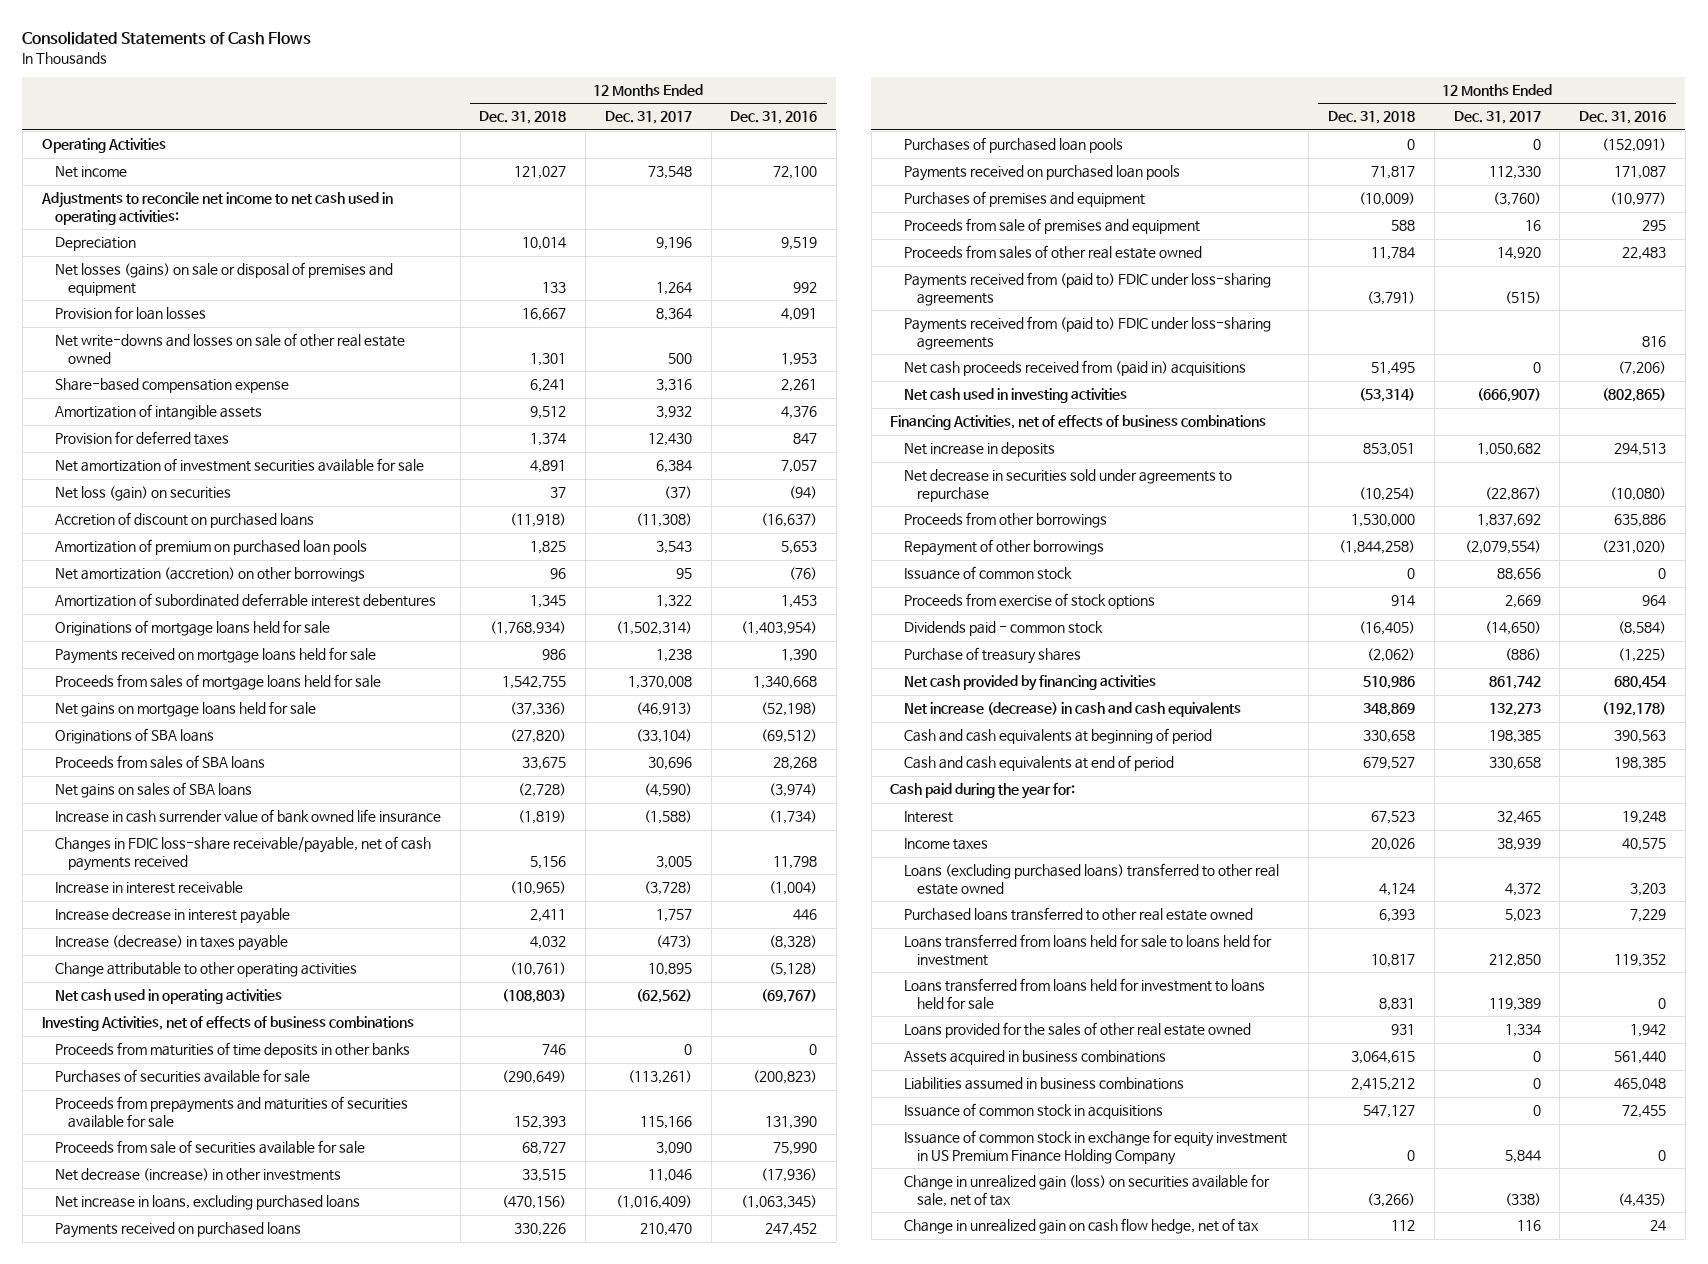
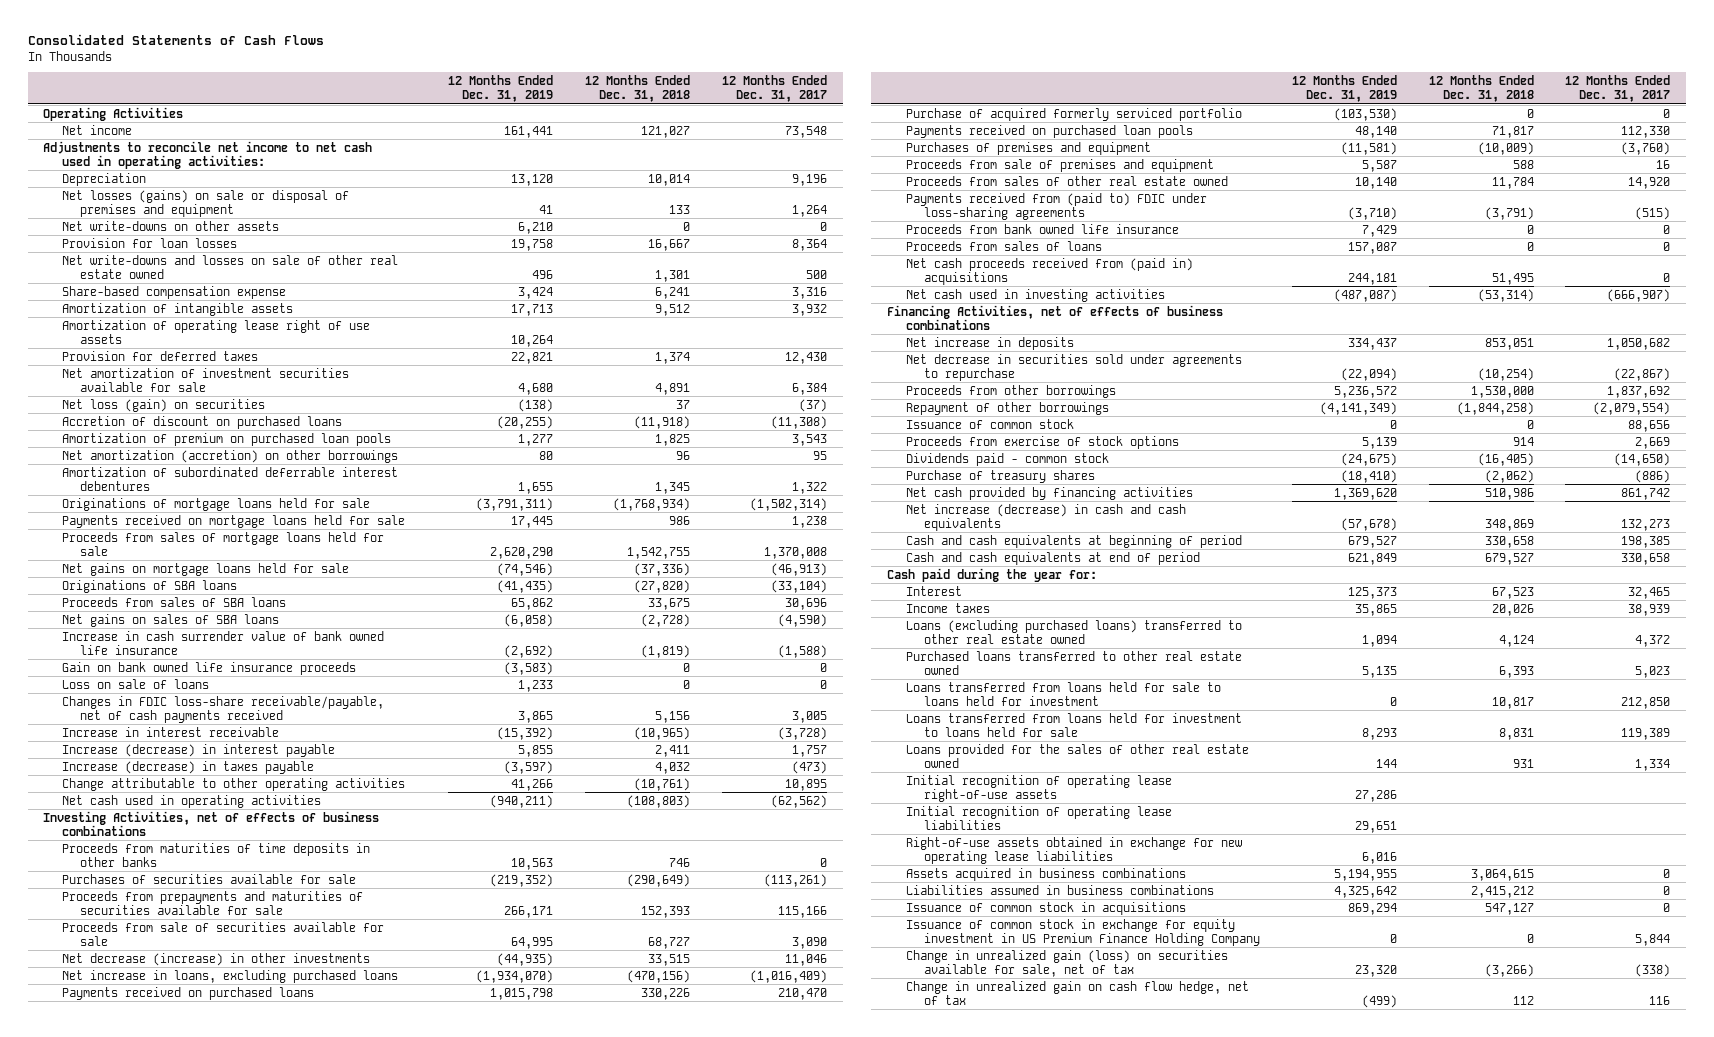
- | 12 Months Ended Dec. 31, 2018 | 12 Months Ended Dec. 31, 2017 | 12 Months Ended Dec. 31, 2016
+ | 12 Months Ended Dec. 31, 2019 | 12 Months Ended Dec. 31, 2018 | 12 Months Ended Dec. 31, 2017
+ Net write-downs on other assets | 6,210 | 0 | 0
+ Amortization of operating lease right of use assets | 10,264 | |
+ Gain on bank owned life insurance proceeds | (3,583) | 0 | 0
+ Loss on sale of loans | 1,233 | 0 | 0
- Increase decrease in interest payable | 2,411 | 1,757 | 446
+ Increase (decrease) in interest payable | 5,855 | 2,411 | 1,757
- Purchases of purchased loan pools | 0 | 0 | (152,091)
+ Purchase of acquired formerly serviced portfolio | (103,530) | 0 | 0
- Payments received from (paid to) FDIC under loss-sharing agreements | | | 816
+ Proceeds from bank owned life insurance | 7,429 | 0 | 0
+ Proceeds from sales of loans | 157,087 | 0 | 0
+ Initial recognition of operating lease right-of-use assets | 27,286 | |
+ Initial recognition of operating lease liabilities | 29,651 | |
+ Right-of-use assets obtained in exchange for new operating lease liabilities | 6,016 | |

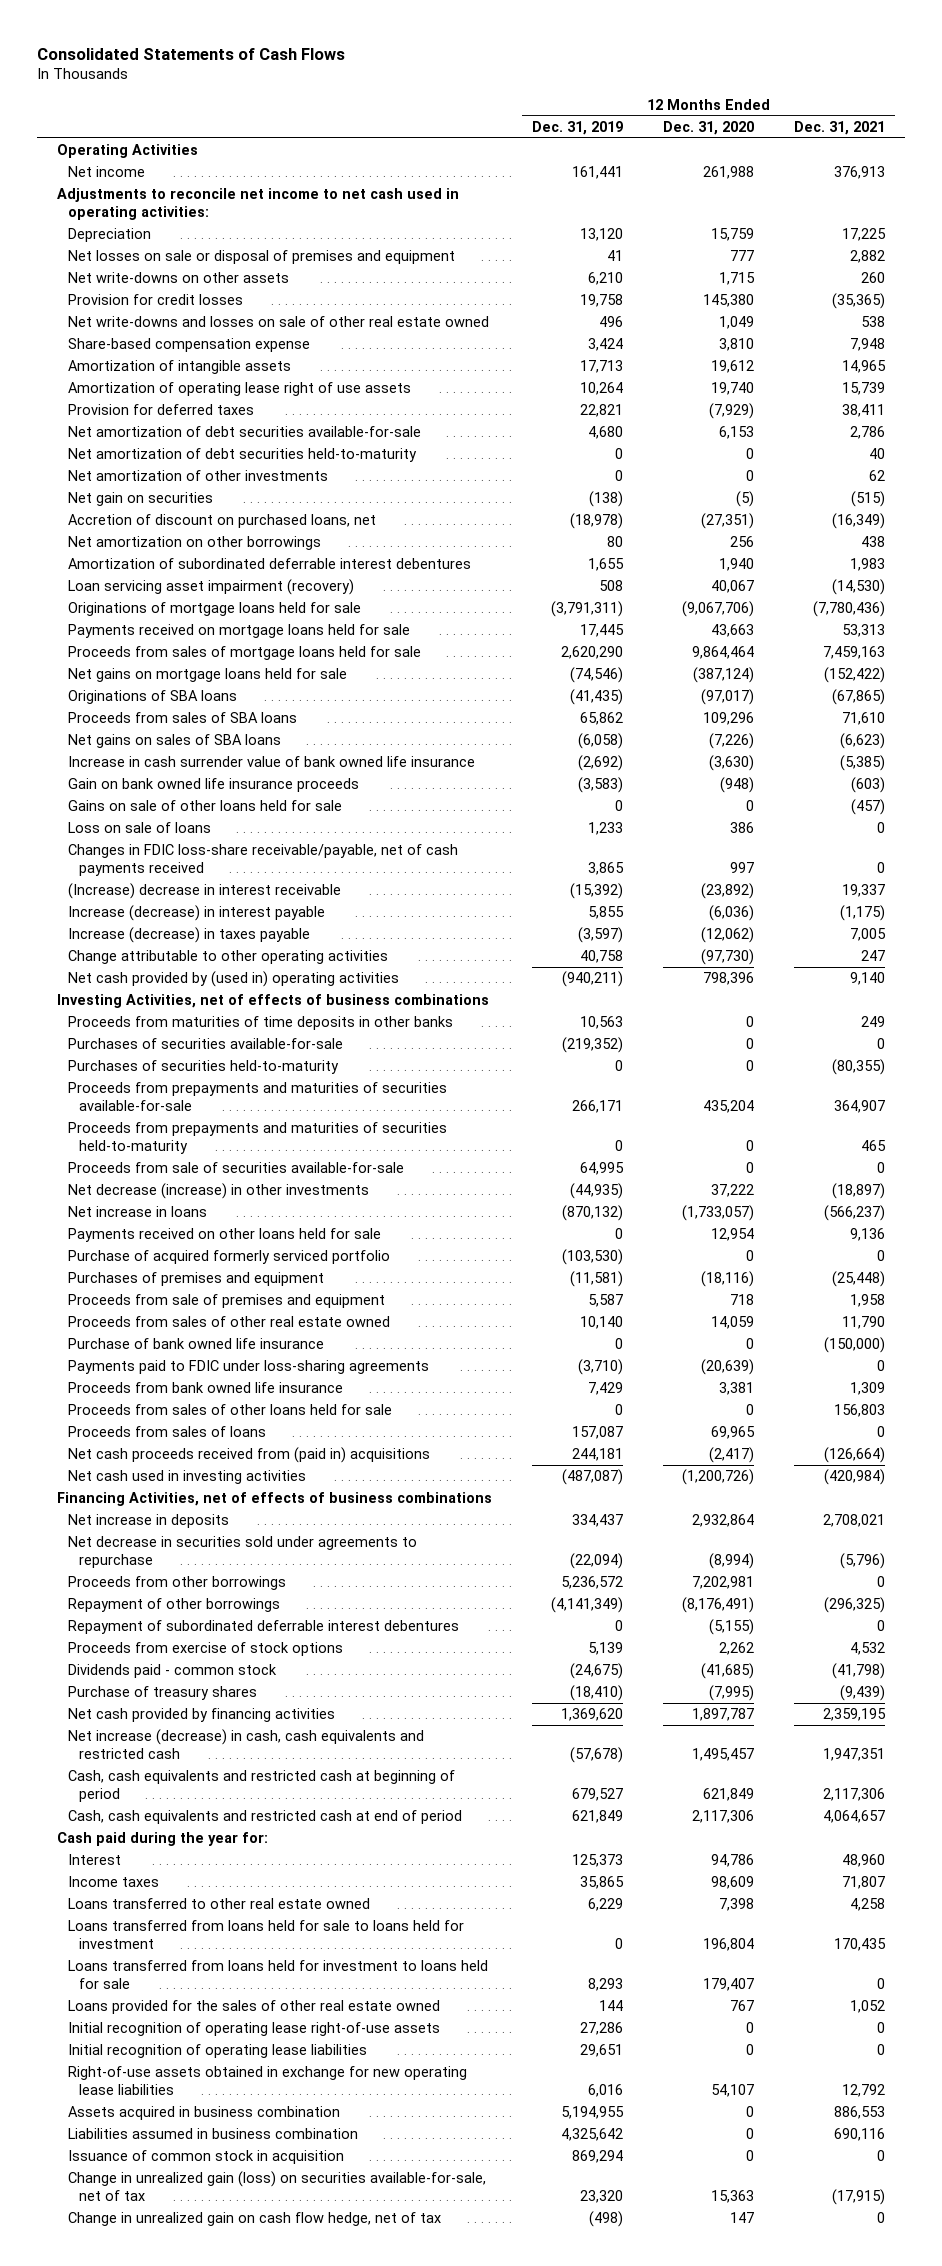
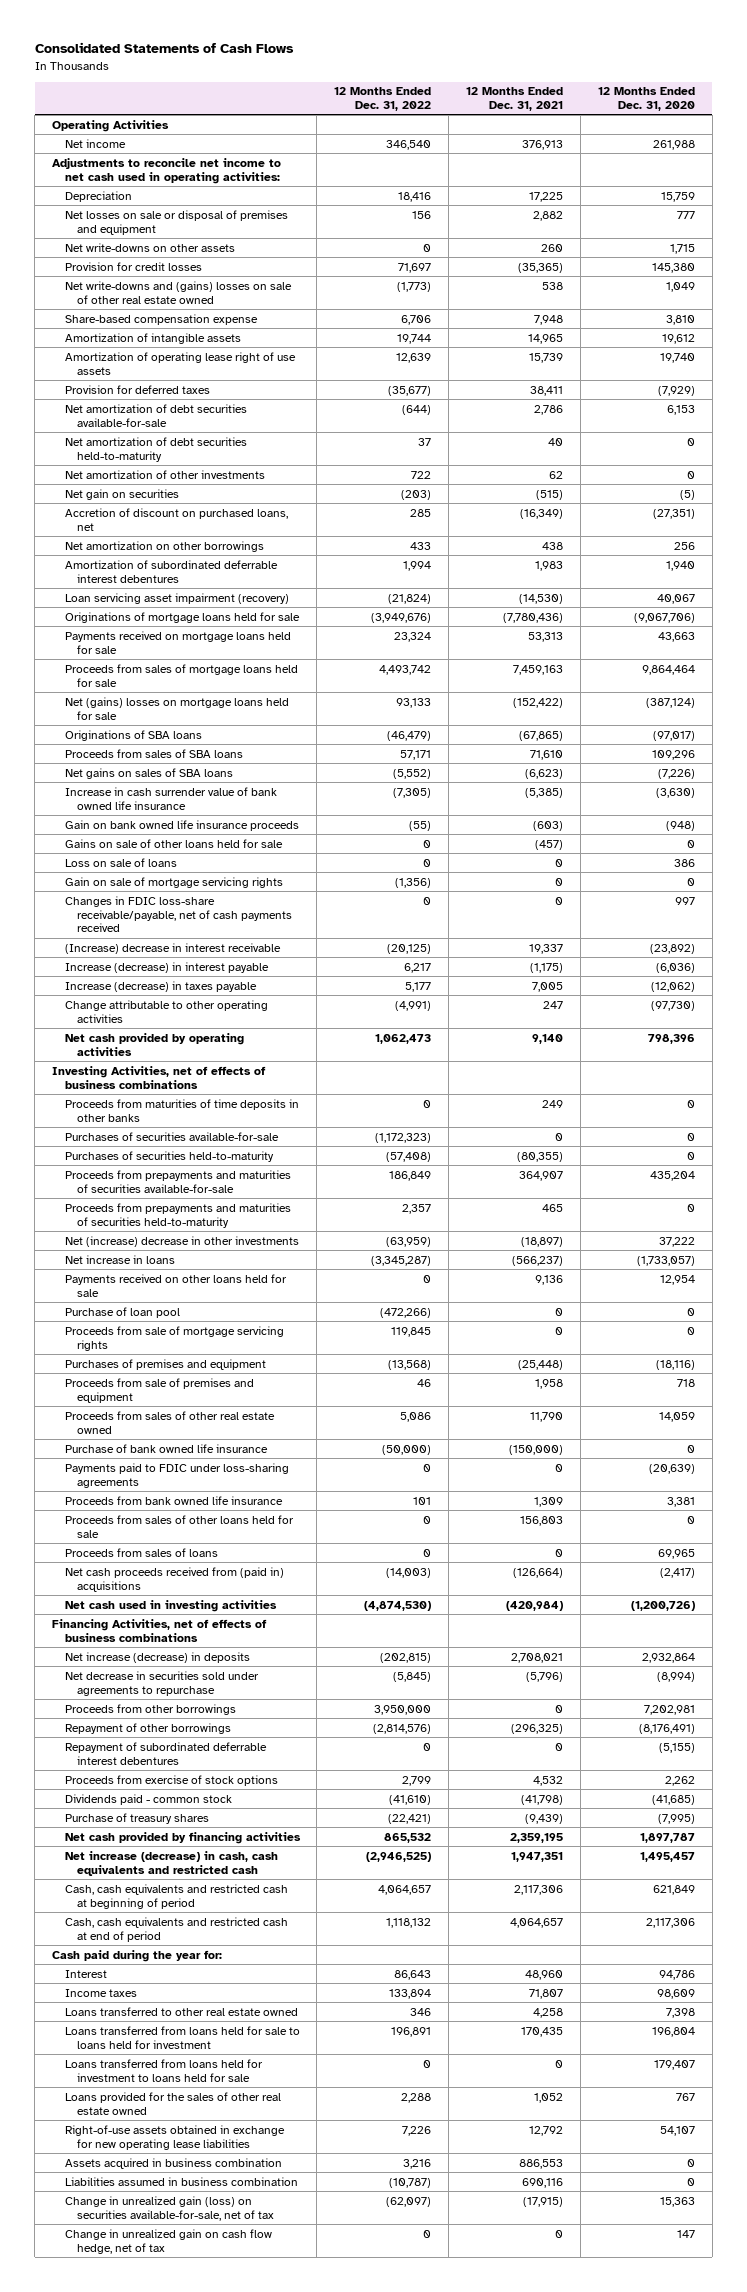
- | 12 Months Ended Dec. 31, 2019 | 12 Months Ended Dec. 31, 2020 | 12 Months Ended Dec. 31, 2021
+ | 12 Months Ended Dec. 31, 2022 | 12 Months Ended Dec. 31, 2021 | 12 Months Ended Dec. 31, 2020
- Net write-downs and losses on sale of other real estate owned | 496 | 1,049 | 538
+ Net write-downs and (gains) losses on sale of other real estate owned | (1,773) | 538 | 1,049
- Net gains on mortgage loans held for sale | (74,546) | (387,124) | (152,422)
+ Net (gains) losses on mortgage loans held for sale | 93,133 | (152,422) | (387,124)
+ Gain on sale of mortgage servicing rights | (1,356) | 0 | 0
- Net cash provided by (used in) operating activities | (940,211) | 798,396 | 9,140
+ Net cash provided by operating activities | 1,062,473 | 9,140 | 798,396
- Proceeds from sale of securities available-for-sale | 64,995 | 0 | 0
- Net decrease (increase) in other investments | (44,935) | 37,222 | (18,897)
+ Net (increase) decrease in other investments | (63,959) | (18,897) | 37,222
- Purchase of acquired formerly serviced portfolio | (103,530) | 0 | 0
+ Purchase of loan pool | (472,266) | 0 | 0
+ Proceeds from sale of mortgage servicing rights | 119,845 | 0 | 0
- Net increase in deposits | 334,437 | 2,932,864 | 2,708,021
+ Net increase (decrease) in deposits | (202,815) | 2,708,021 | 2,932,864
- Initial recognition of operating lease right-of-use assets | 27,286 | 0 | 0
- Initial recognition of operating lease liabilities | 29,651 | 0 | 0
- Issuance of common stock in acquisition | 869,294 | 0 | 0

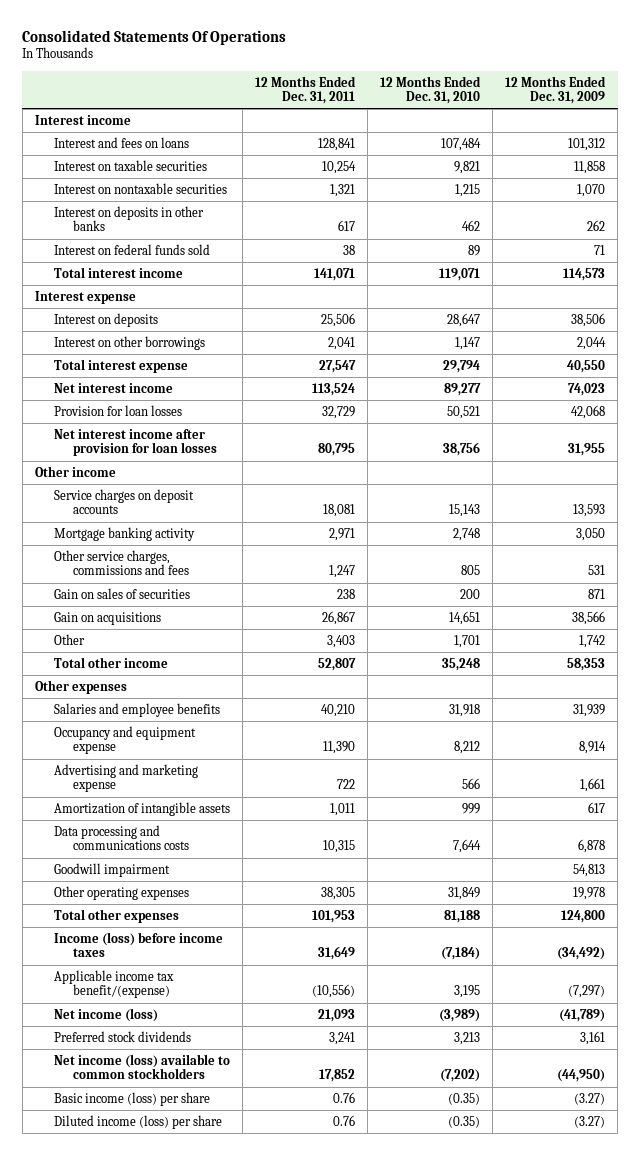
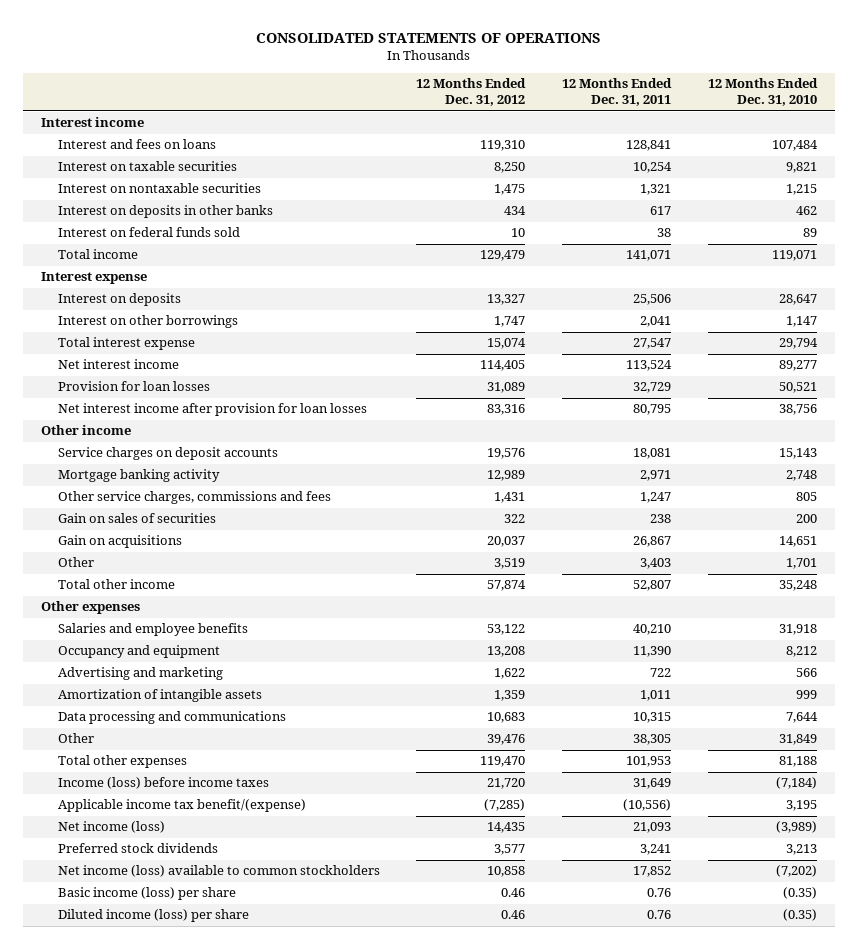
- Consolidated Statements Of Operations
+ CONSOLIDATED STATEMENTS OF OPERATIONS
- | 12 Months Ended Dec. 31, 2011 | 12 Months Ended Dec. 31, 2010 | 12 Months Ended Dec. 31, 2009
+ | 12 Months Ended Dec. 31, 2012 | 12 Months Ended Dec. 31, 2011 | 12 Months Ended Dec. 31, 2010
- Total interest income | 141,071 | 119,071 | 114,573
+ Total income | 129,479 | 141,071 | 119,071
- Occupancy and equipment expense | 11,390 | 8,212 | 8,914
- Advertising and marketing expense | 722 | 566 | 1,661
+ Occupancy and equipment | 13,208 | 11,390 | 8,212
+ Advertising and marketing | 1,622 | 722 | 566
- Data processing and communications costs | 10,315 | 7,644 | 6,878
- Goodwill impairment | | | 54,813
- Other operating expenses | 38,305 | 31,849 | 19,978
+ Data processing and communications | 10,683 | 10,315 | 7,644
+ Other | 39,476 | 38,305 | 31,849

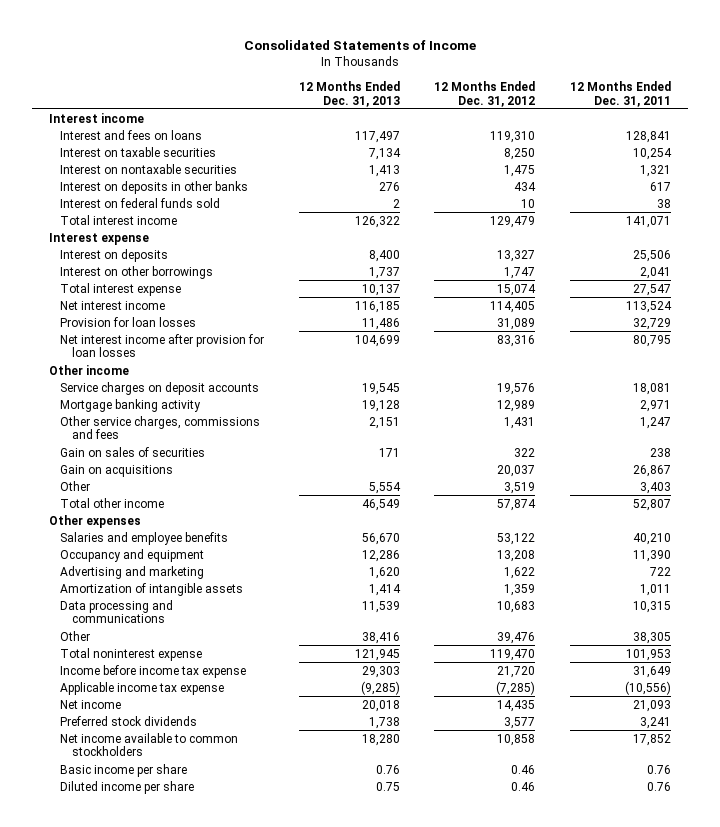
- CONSOLIDATED STATEMENTS OF OPERATIONS
+ Consolidated Statements of Income
- | 12 Months Ended Dec. 31, 2012 | 12 Months Ended Dec. 31, 2011 | 12 Months Ended Dec. 31, 2010
+ | 12 Months Ended Dec. 31, 2013 | 12 Months Ended Dec. 31, 2012 | 12 Months Ended Dec. 31, 2011
- Total income | 129,479 | 141,071 | 119,071
+ Total interest income | 126,322 | 129,479 | 141,071
- Total other expenses | 119,470 | 101,953 | 81,188
- Income (loss) before income taxes | 21,720 | 31,649 | (7,184)
- Applicable income tax benefit/(expense) | (7,285) | (10,556) | 3,195
- Net income (loss) | 14,435 | 21,093 | (3,989)
+ Total noninterest expense | 121,945 | 119,470 | 101,953
+ Income before income tax expense | 29,303 | 21,720 | 31,649
+ Applicable income tax expense | (9,285) | (7,285) | (10,556)
+ Net income | 20,018 | 14,435 | 21,093
- Net income (loss) available to common stockholders | 10,858 | 17,852 | (7,202)
- Basic income (loss) per share | 0.46 | 0.76 | (0.35)
- Diluted income (loss) per share | 0.46 | 0.76 | (0.35)
+ Net income available to common stockholders | 18,280 | 10,858 | 17,852
+ Basic income per share | 0.76 | 0.46 | 0.76
+ Diluted income per share | 0.75 | 0.46 | 0.76

